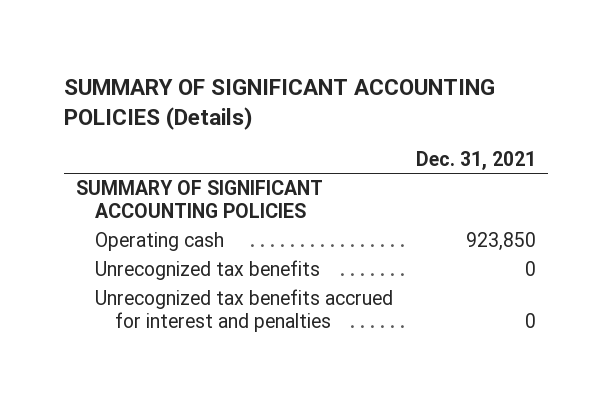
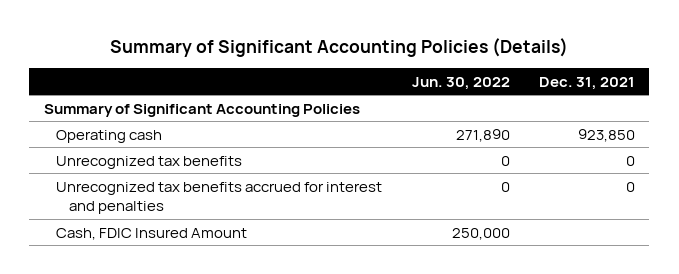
- SUMMARY OF SIGNIFICANT ACCOUNTING POLICIES (Details)
+ Summary of Significant Accounting Policies (Details)
- | Dec. 31, 2021
+ | Jun. 30, 2022 | Dec. 31, 2021
- SUMMARY OF SIGNIFICANT ACCOUNTING POLICIES
+ Summary of Significant Accounting Policies
+ Cash, FDIC Insured Amount | 250,000 |

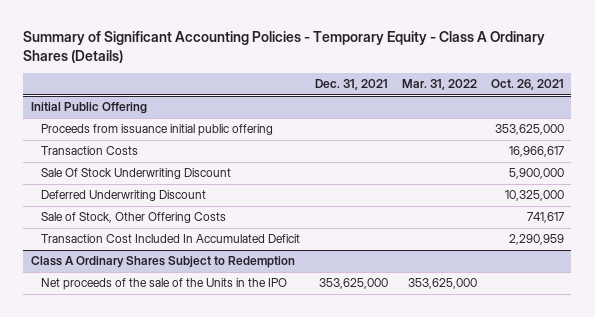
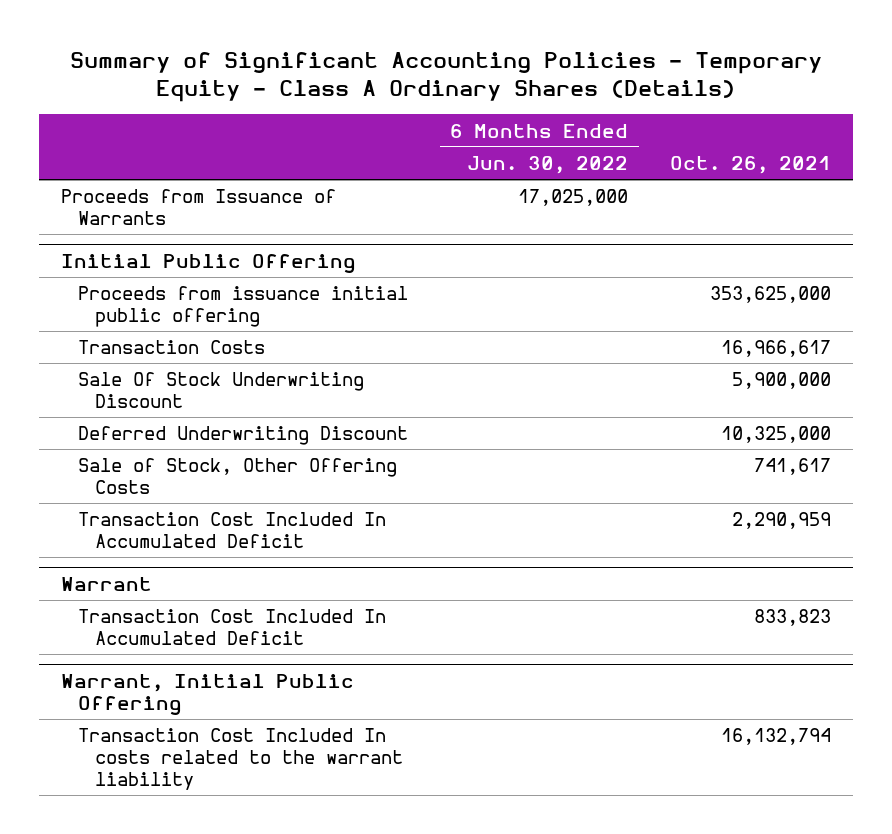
- | Dec. 31, 2021 | Mar. 31, 2022 | Oct. 26, 2021
+ | 6 Months Ended Jun. 30, 2022 | Oct. 26, 2021
+ Proceeds from Issuance of Warrants | 17,025,000 |
- Class A Ordinary Shares Subject to Redemption
- Net proceeds of the sale of the Units in the IPO | 353,625,000 | 353,625,000 |
+ Warrant
+ Transaction Cost Included In Accumulated Deficit | | 833,823
+ Warrant, Initial Public Offering
+ Transaction Cost Included In costs related to the warrant liability | | 16,132,794

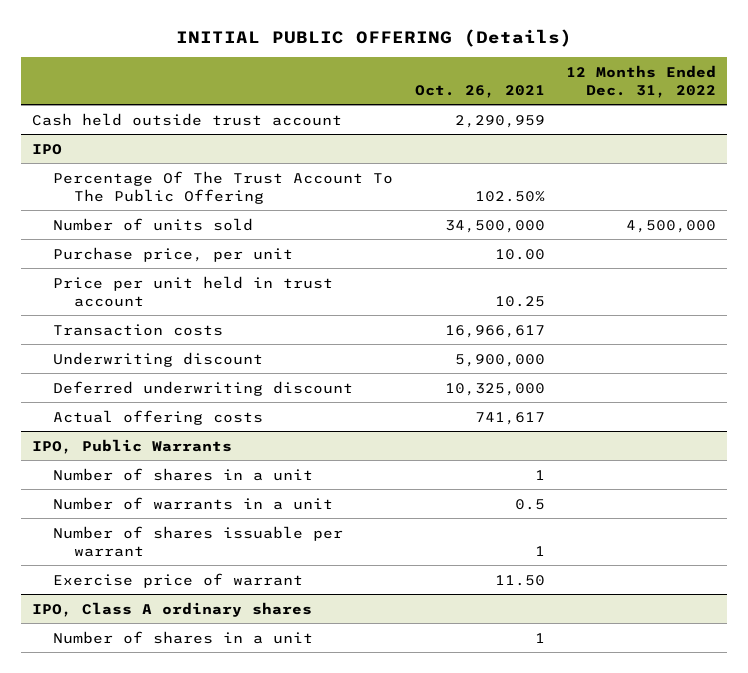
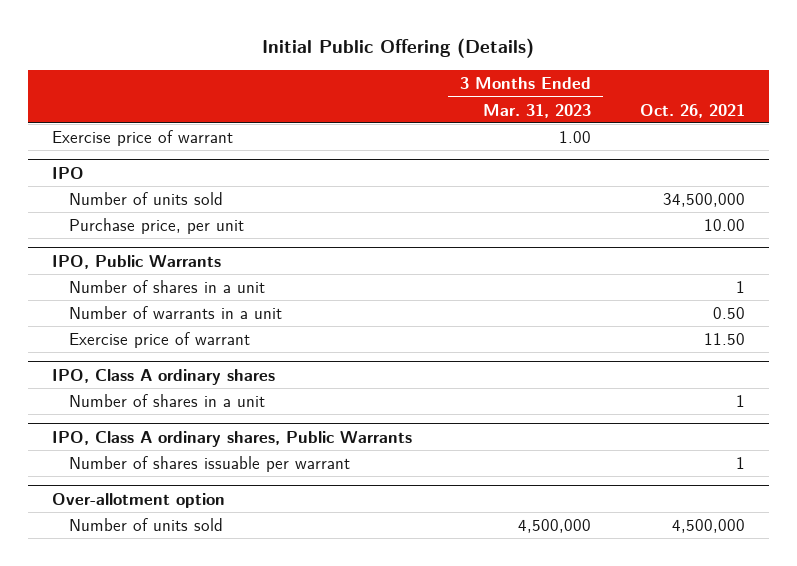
- INITIAL PUBLIC OFFERING (Details)
+ Initial Public Offering (Details)
- | Oct. 26, 2021 | 12 Months Ended Dec. 31, 2022
+ | 3 Months Ended Mar. 31, 2023 | Oct. 26, 2021
- Cash held outside trust account | 2,290,959 |
+ Exercise price of warrant | 1.00 |
@ IPO
- Percentage Of The Trust Account To The Public Offering | 102.50% |
- Price per unit held in trust account | 10.25 |
- Transaction costs | 16,966,617 |
- Underwriting discount | 5,900,000 |
- Deferred underwriting discount | 10,325,000 |
- Actual offering costs | 741,617 |
@ IPO, Public Warrants
- Number of warrants in a unit | 0.5 |
- Number of shares issuable per warrant | 1 |
+ Number of warrants in a unit | | 0.50
+ IPO, Class A ordinary shares, Public Warrants
+ Number of shares issuable per warrant | | 1
+ Over-allotment option
+ Number of units sold | 4,500,000 | 4,500,000

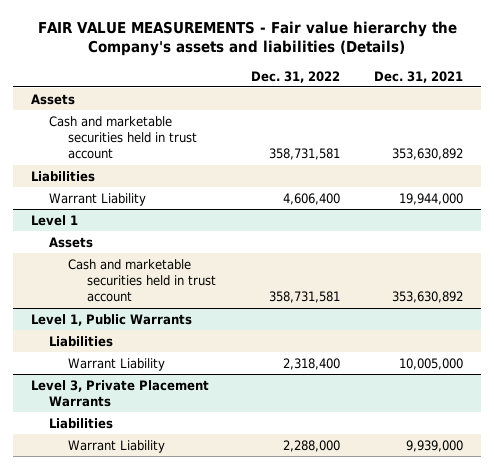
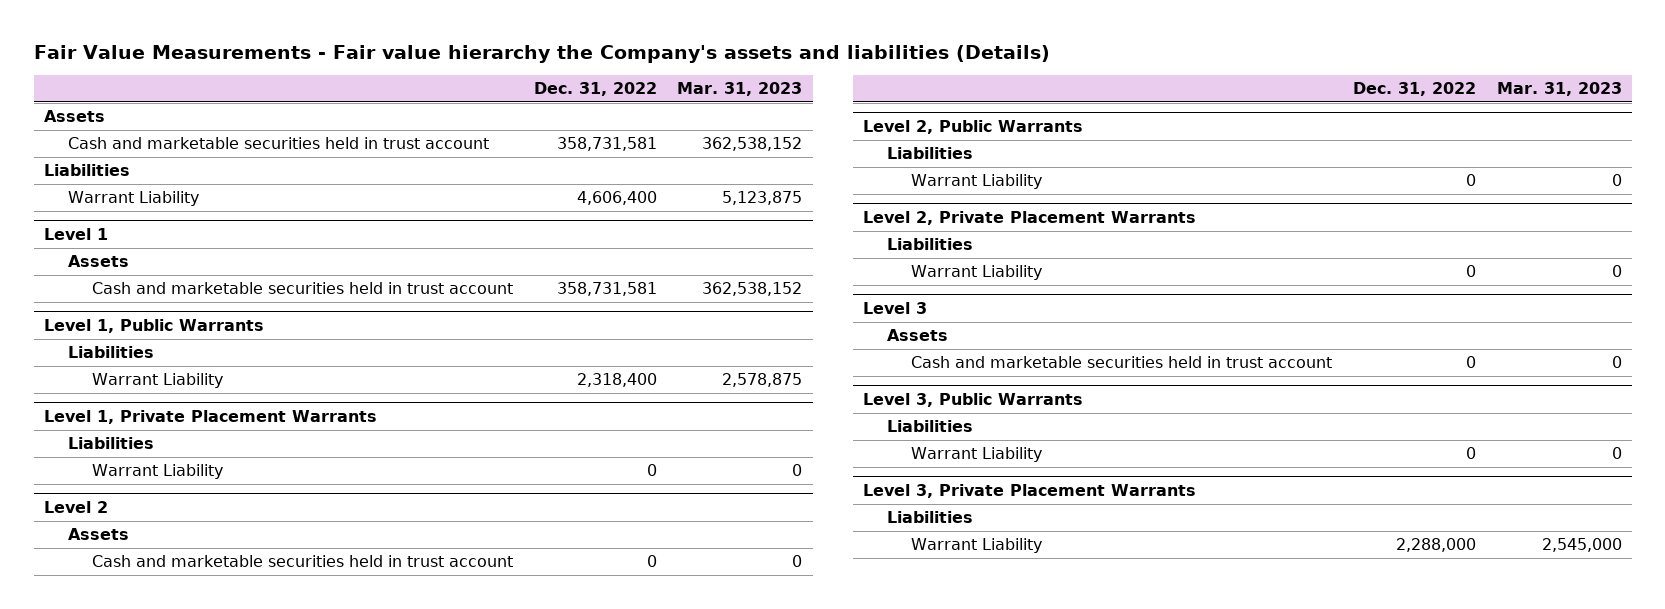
- FAIR VALUE MEASUREMENTS - Fair value hierarchy the Company's assets and liabilities (Details)
+ Fair Value Measurements - Fair value hierarchy the Company's assets and liabilities (Details)
- | Dec. 31, 2022 | Dec. 31, 2021
+ | Dec. 31, 2022 | Mar. 31, 2023
+ Level 1, Private Placement Warrants
+ Liabilities
+ Warrant Liability | 0 | 0
+ Level 2
+ Assets
+ Cash and marketable securities held in trust account | 0 | 0
+ Level 2, Public Warrants
+ Liabilities
+ Warrant Liability | 0 | 0
+ Level 2, Private Placement Warrants
+ Liabilities
+ Warrant Liability | 0 | 0
+ Level 3
+ Assets
+ Cash and marketable securities held in trust account | 0 | 0
+ Level 3, Public Warrants
+ Liabilities
+ Warrant Liability | 0 | 0

